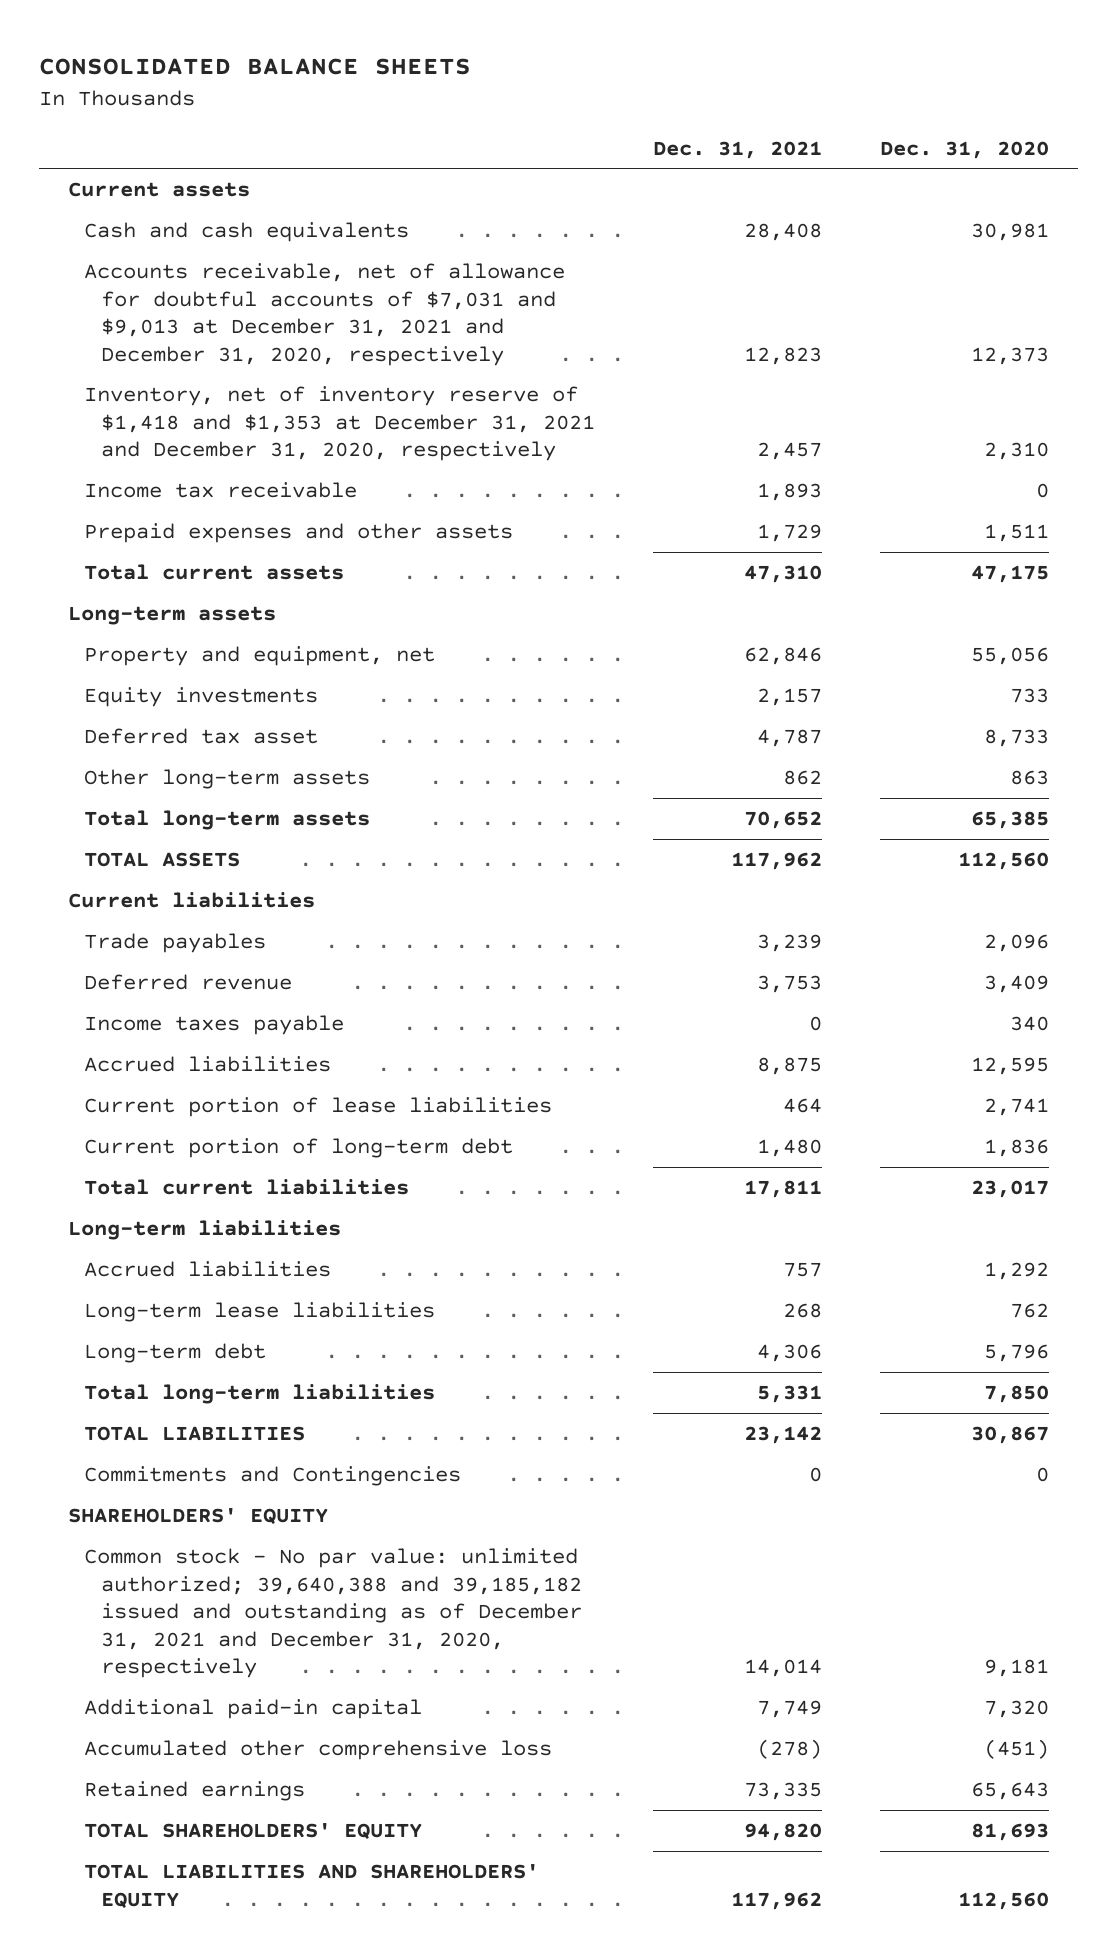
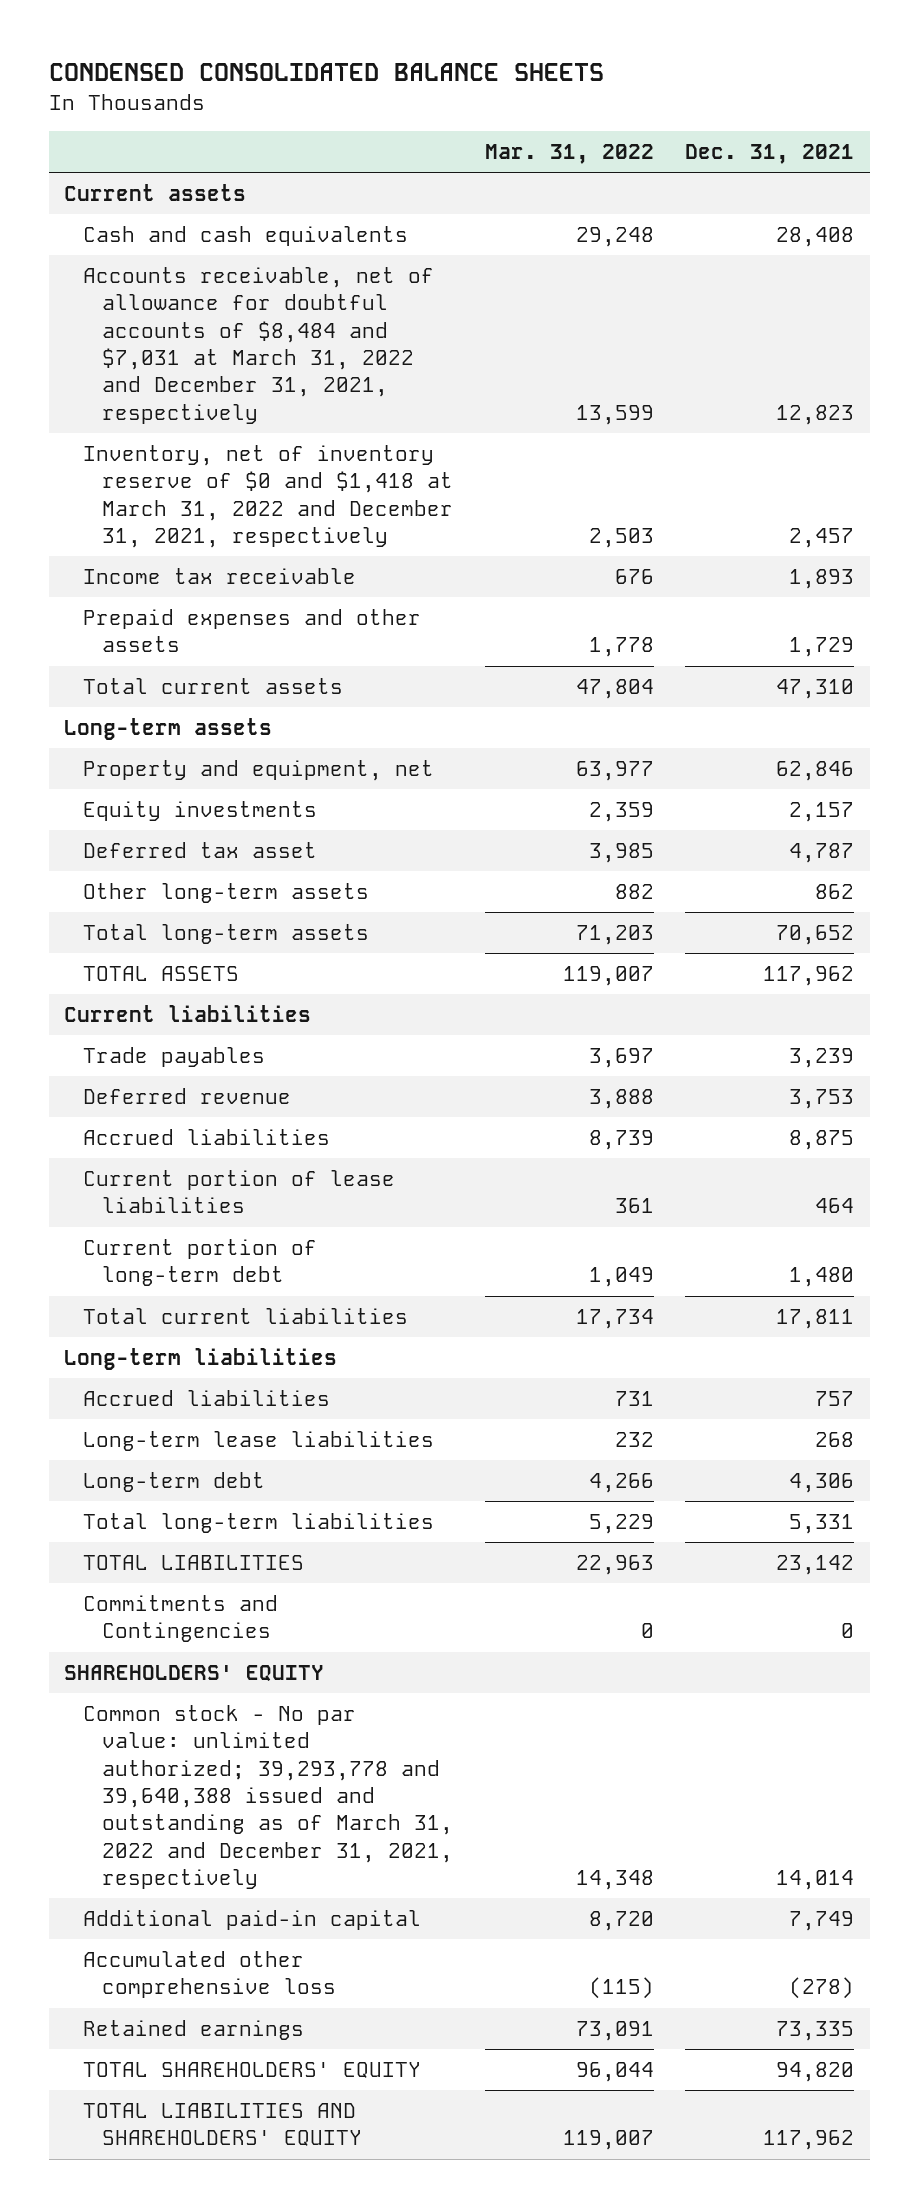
- CONSOLIDATED BALANCE SHEETS
+ CONDENSED CONSOLIDATED BALANCE SHEETS
- | Dec. 31, 2021 | Dec. 31, 2020
+ | Mar. 31, 2022 | Dec. 31, 2021
- Accounts receivable, net of allowance for doubtful accounts of $7,031 and $9,013 at December 31, 2021 and December 31, 2020, respectively | 12,823 | 12,373
- Inventory, net of inventory reserve of $1,418 and $1,353 at December 31, 2021 and December 31, 2020, respectively | 2,457 | 2,310
+ Accounts receivable, net of allowance for doubtful accounts of $8,484 and $7,031 at March 31, 2022 and December 31, 2021, respectively | 13,599 | 12,823
+ Inventory, net of inventory reserve of $0 and $1,418 at March 31, 2022 and December 31, 2021, respectively | 2,503 | 2,457
- Income taxes payable | 0 | 340
- Common stock - No par value: unlimited authorized; 39,640,388 and 39,185,182 issued and outstanding as of December 31, 2021 and December 31, 2020, respectively | 14,014 | 9,181
+ Common stock - No par value: unlimited authorized; 39,293,778 and 39,640,388 issued and outstanding as of March 31, 2022 and December 31, 2021, respectively | 14,348 | 14,014

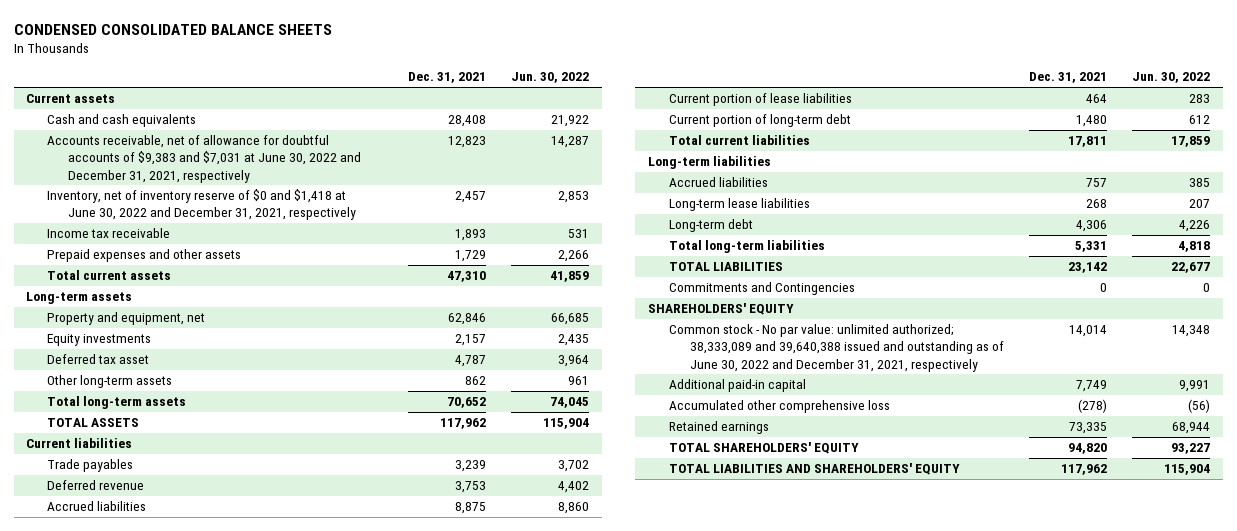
- | Mar. 31, 2022 | Dec. 31, 2021
+ | Dec. 31, 2021 | Jun. 30, 2022
- Accounts receivable, net of allowance for doubtful accounts of $8,484 and $7,031 at March 31, 2022 and December 31, 2021, respectively | 13,599 | 12,823
- Inventory, net of inventory reserve of $0 and $1,418 at March 31, 2022 and December 31, 2021, respectively | 2,503 | 2,457
+ Accounts receivable, net of allowance for doubtful accounts of $9,383 and $7,031 at June 30, 2022 and December 31, 2021, respectively | 12,823 | 14,287
+ Inventory, net of inventory reserve of $0 and $1,418 at June 30, 2022 and December 31, 2021, respectively | 2,457 | 2,853
- Common stock - No par value: unlimited authorized; 39,293,778 and 39,640,388 issued and outstanding as of March 31, 2022 and December 31, 2021, respectively | 14,348 | 14,014
+ Common stock - No par value: unlimited authorized; 38,333,089 and 39,640,388 issued and outstanding as of June 30, 2022 and December 31, 2021, respectively | 14,014 | 14,348

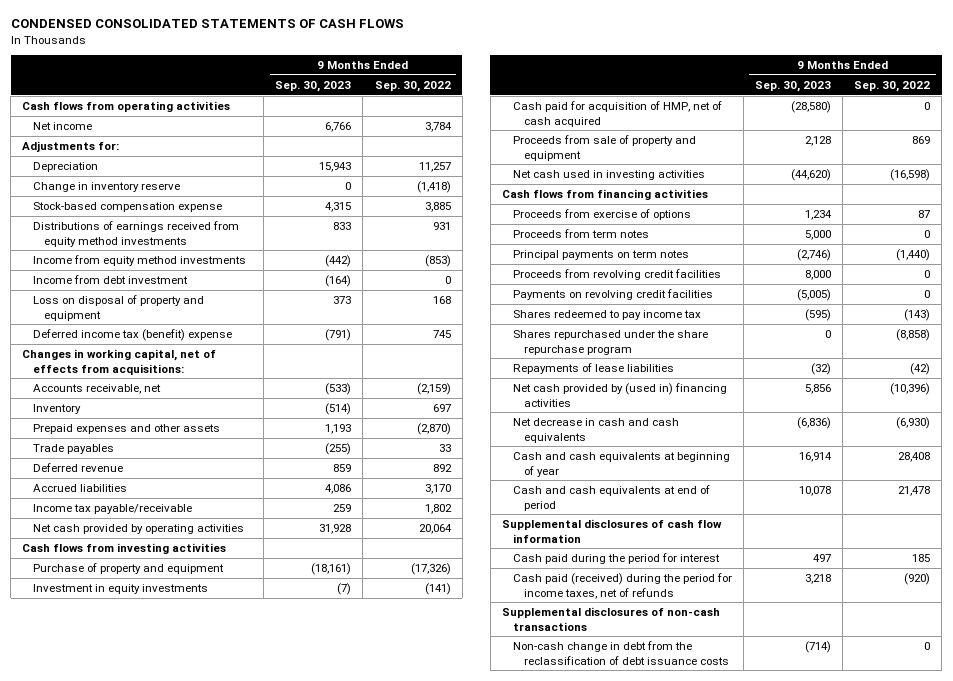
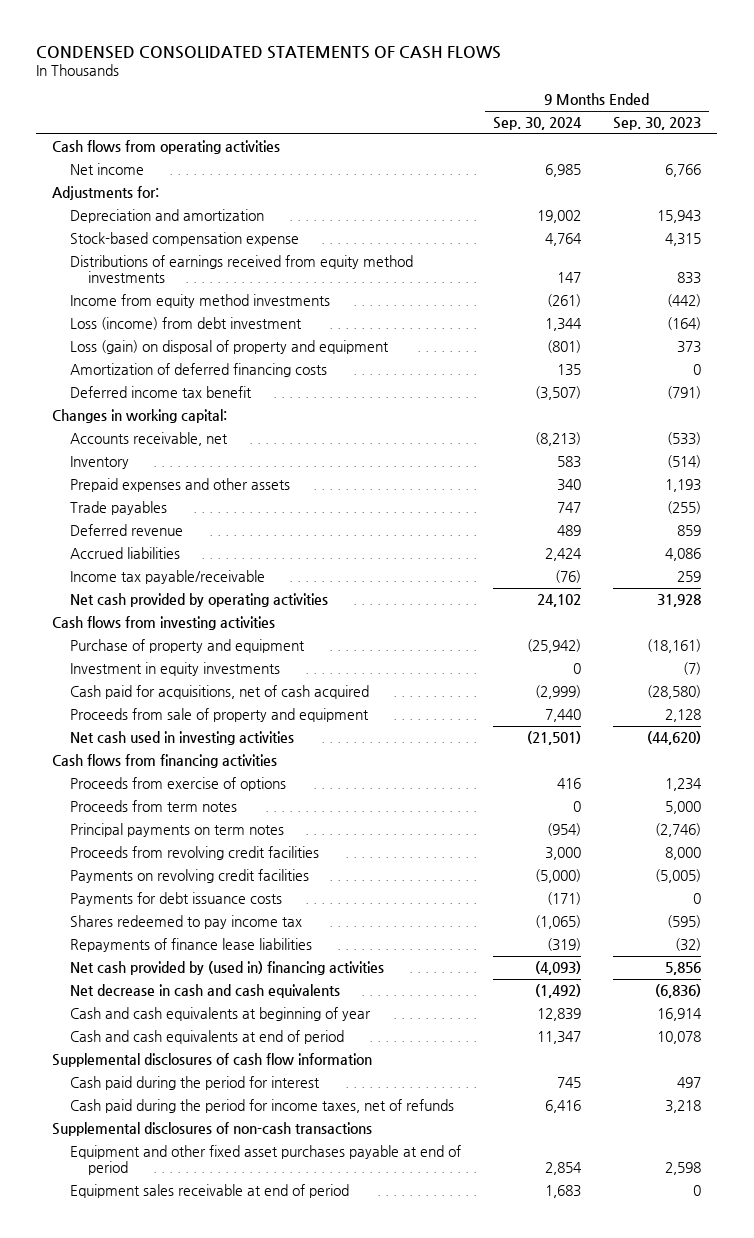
- | 9 Months Ended Sep. 30, 2023 | 9 Months Ended Sep. 30, 2022
+ | 9 Months Ended Sep. 30, 2024 | 9 Months Ended Sep. 30, 2023
- Depreciation | 15,943 | 11,257
- Change in inventory reserve | 0 | (1,418)
+ Depreciation and amortization | 19,002 | 15,943
- Income from debt investment | (164) | 0
- Loss on disposal of property and equipment | 373 | 168
- Deferred income tax (benefit) expense | (791) | 745
- Changes in working capital, net of effects from acquisitions:
+ Loss (income) from debt investment | 1,344 | (164)
+ Loss (gain) on disposal of property and equipment | (801) | 373
+ Amortization of deferred financing costs | 135 | 0
+ Deferred income tax benefit | (3,507) | (791)
+ Changes in working capital:
- Cash paid for acquisition of HMP, net of cash acquired | (28,580) | 0
+ Cash paid for acquisitions, net of cash acquired | (2,999) | (28,580)
+ Payments for debt issuance costs | (171) | 0
- Shares repurchased under the share repurchase program | 0 | (8,858)
- Repayments of lease liabilities | (32) | (42)
+ Repayments of finance lease liabilities | (319) | (32)
- Cash paid (received) during the period for income taxes, net of refunds | 3,218 | (920)
+ Cash paid during the period for income taxes, net of refunds | 6,416 | 3,218
- Non-cash change in debt from the reclassification of debt issuance costs | (714) | 0
+ Equipment and other fixed asset purchases payable at end of period | 2,854 | 2,598
+ Equipment sales receivable at end of period | 1,683 | 0

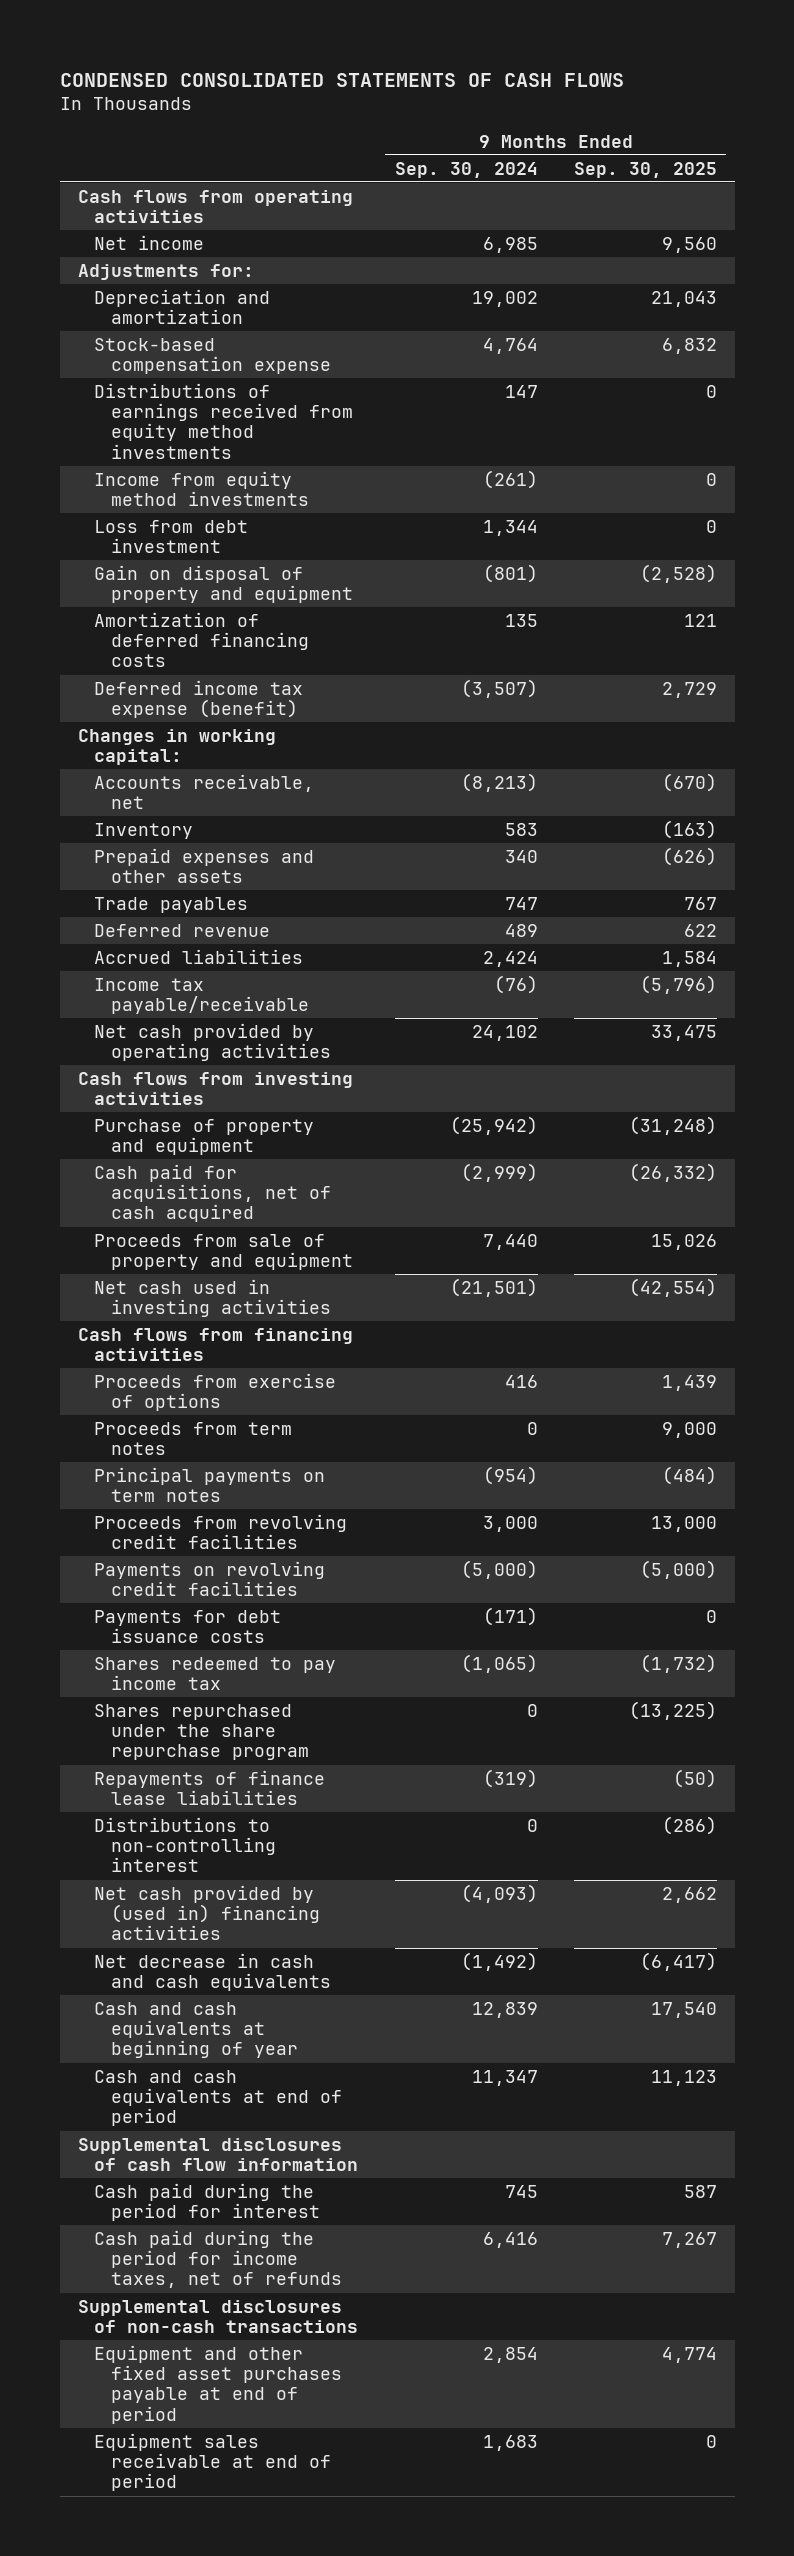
- | 9 Months Ended Sep. 30, 2024 | 9 Months Ended Sep. 30, 2023
+ | 9 Months Ended Sep. 30, 2024 | 9 Months Ended Sep. 30, 2025
- Loss (income) from debt investment | 1,344 | (164)
- Loss (gain) on disposal of property and equipment | (801) | 373
+ Loss from debt investment | 1,344 | 0
+ Gain on disposal of property and equipment | (801) | (2,528)
- Deferred income tax benefit | (3,507) | (791)
+ Deferred income tax expense (benefit) | (3,507) | 2,729
- Investment in equity investments | 0 | (7)
+ Shares repurchased under the share repurchase program | 0 | (13,225)
+ Distributions to non-controlling interest | 0 | (286)

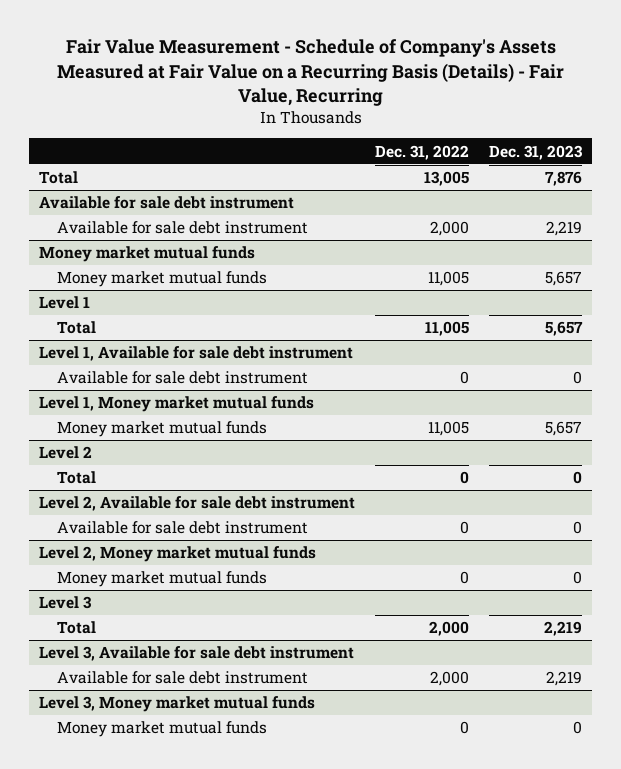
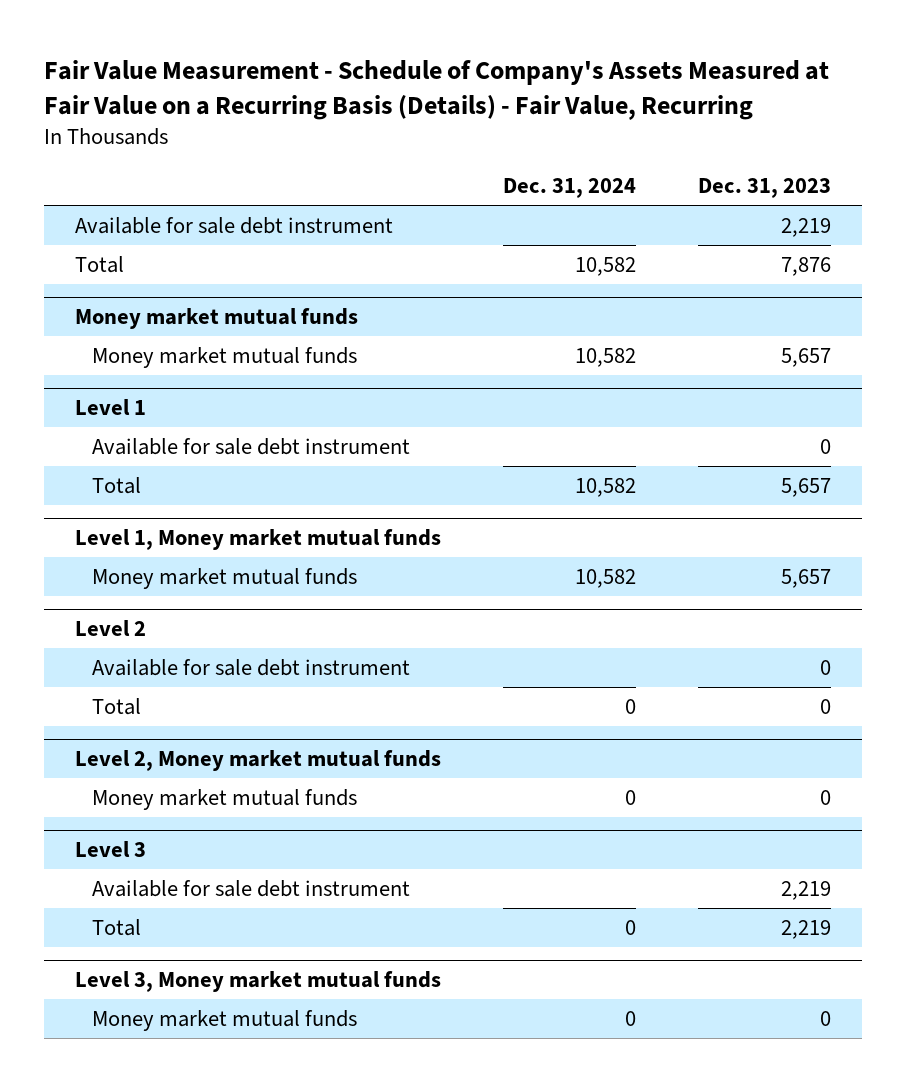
- | Dec. 31, 2022 | Dec. 31, 2023
+ | Dec. 31, 2024 | Dec. 31, 2023
- Available for sale debt instrument
moved down: Total | 10,582 | 7,876
- Level 1, Available for sale debt instrument
@ Level 1
moved down: Total | 10,582 | 5,657
- Level 2, Available for sale debt instrument
@ Level 2
moved down: Total | 0 | 0
- Level 3, Available for sale debt instrument
@ Level 3
moved down: Total | 0 | 2,219

